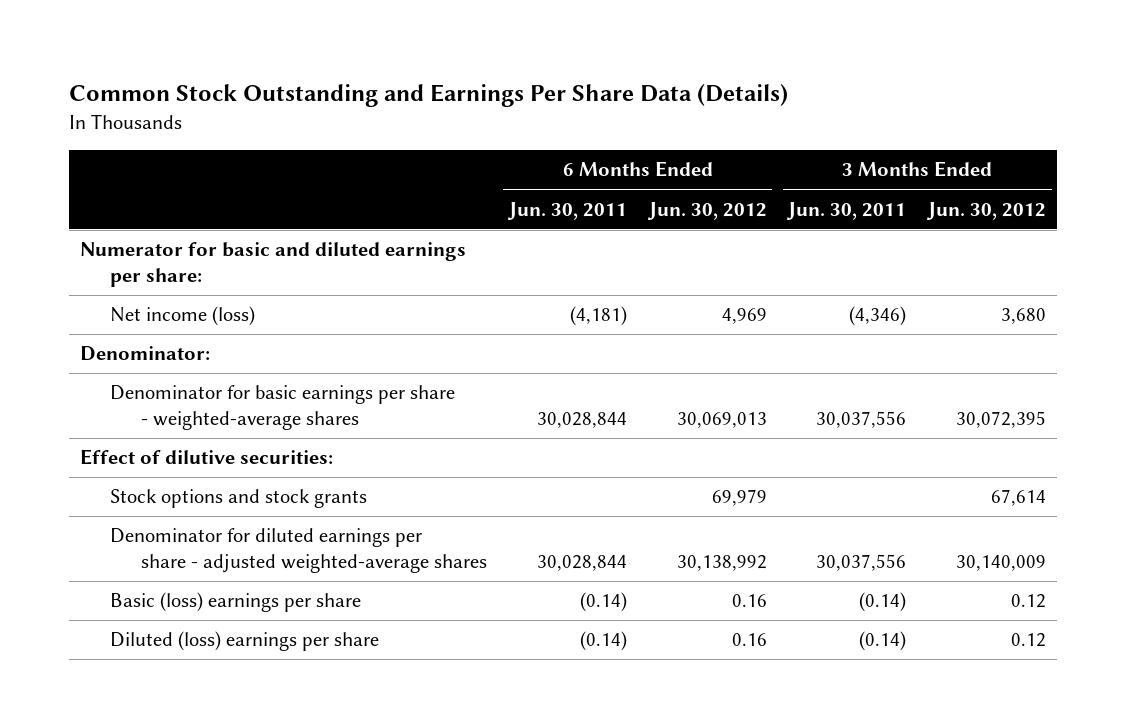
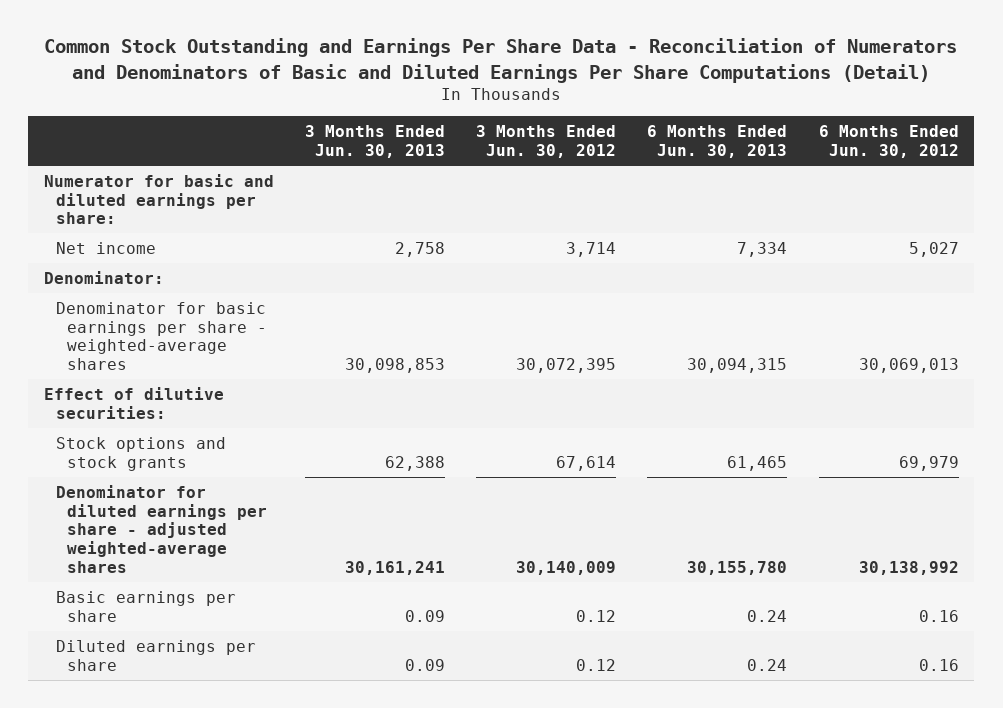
- Common Stock Outstanding and Earnings Per Share Data (Details)
+ Common Stock Outstanding and Earnings Per Share Data - Reconciliation of Numerators and Denominators of Basic and Diluted Earnings Per Share Computations (Detail)
- | 6 Months Ended Jun. 30, 2011 | 6 Months Ended Jun. 30, 2012 | 3 Months Ended Jun. 30, 2011 | 3 Months Ended Jun. 30, 2012
+ | 3 Months Ended Jun. 30, 2013 | 3 Months Ended Jun. 30, 2012 | 6 Months Ended Jun. 30, 2013 | 6 Months Ended Jun. 30, 2012
- Net income (loss) | (4,181) | 4,969 | (4,346) | 3,680
+ Net income | 2,758 | 3,714 | 7,334 | 5,027
- Basic (loss) earnings per share | (0.14) | 0.16 | (0.14) | 0.12
- Diluted (loss) earnings per share | (0.14) | 0.16 | (0.14) | 0.12
+ Basic earnings per share | 0.09 | 0.12 | 0.24 | 0.16
+ Diluted earnings per share | 0.09 | 0.12 | 0.24 | 0.16

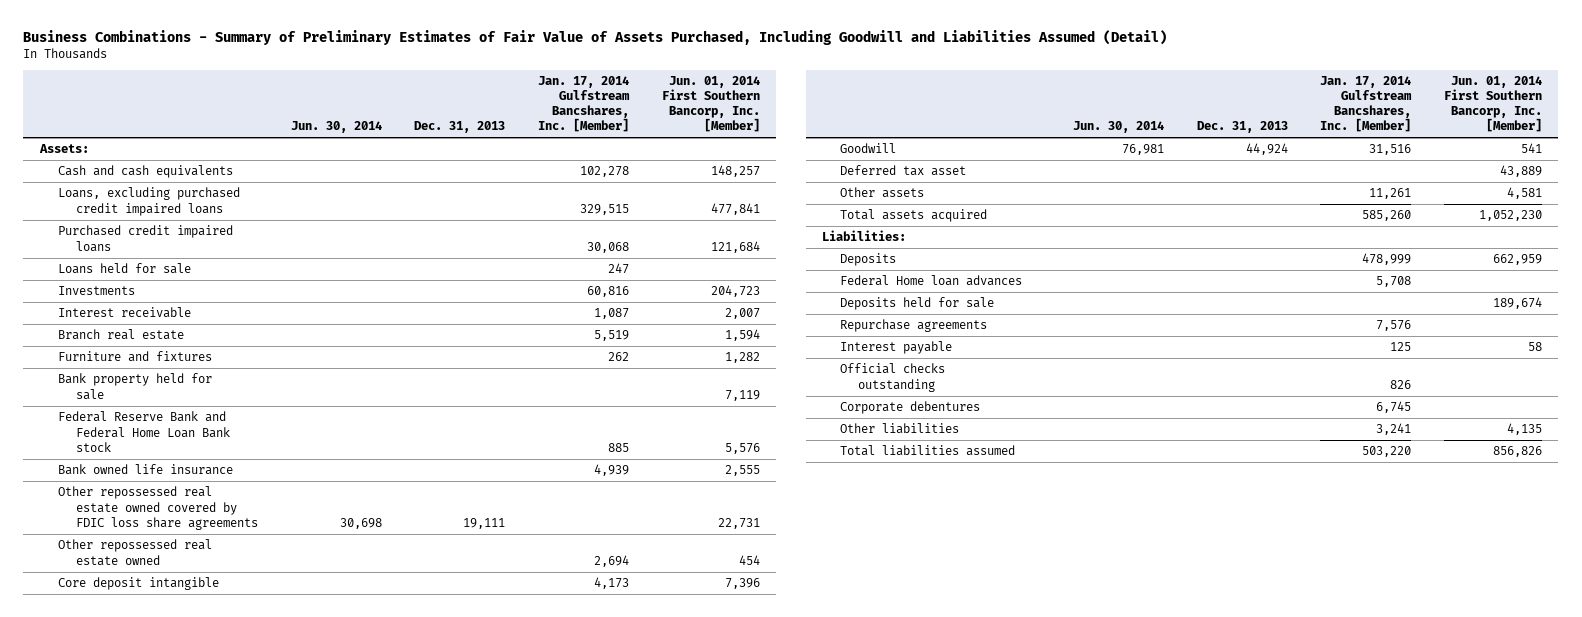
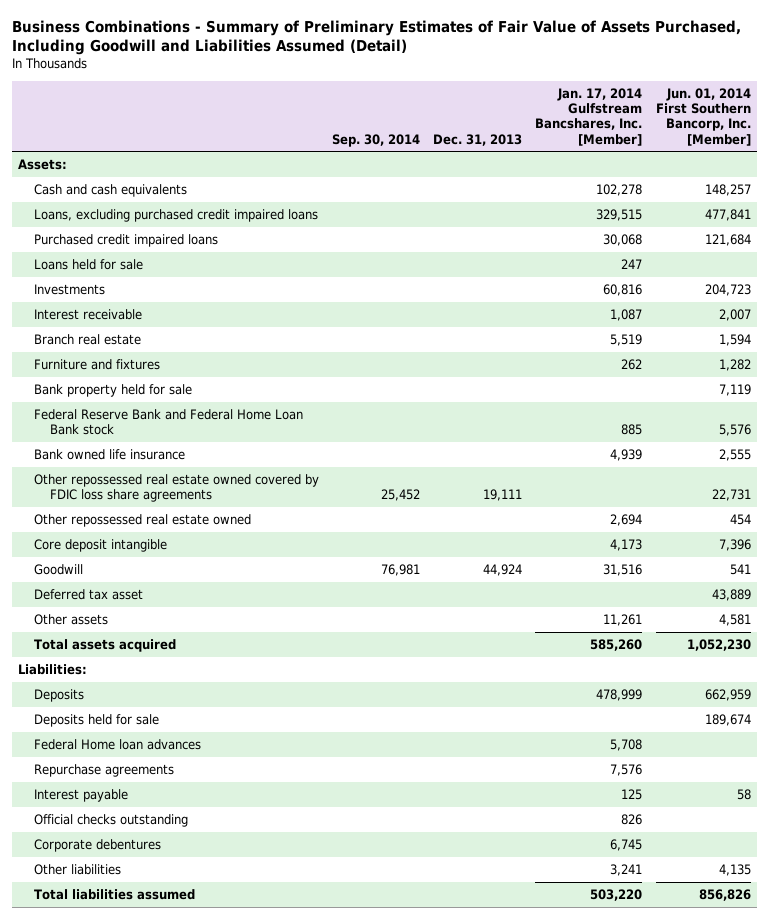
- | Jun. 30, 2014 | Dec. 31, 2013 | Jan. 17, 2014 Gulfstream Bancshares, Inc. [Member] | Jun. 01, 2014 First Southern Bancorp, Inc. [Member]
+ | Sep. 30, 2014 | Dec. 31, 2013 | Jan. 17, 2014 Gulfstream Bancshares, Inc. [Member] | Jun. 01, 2014 First Southern Bancorp, Inc. [Member]
moved down: Federal Home loan advances | | | 5,708 |

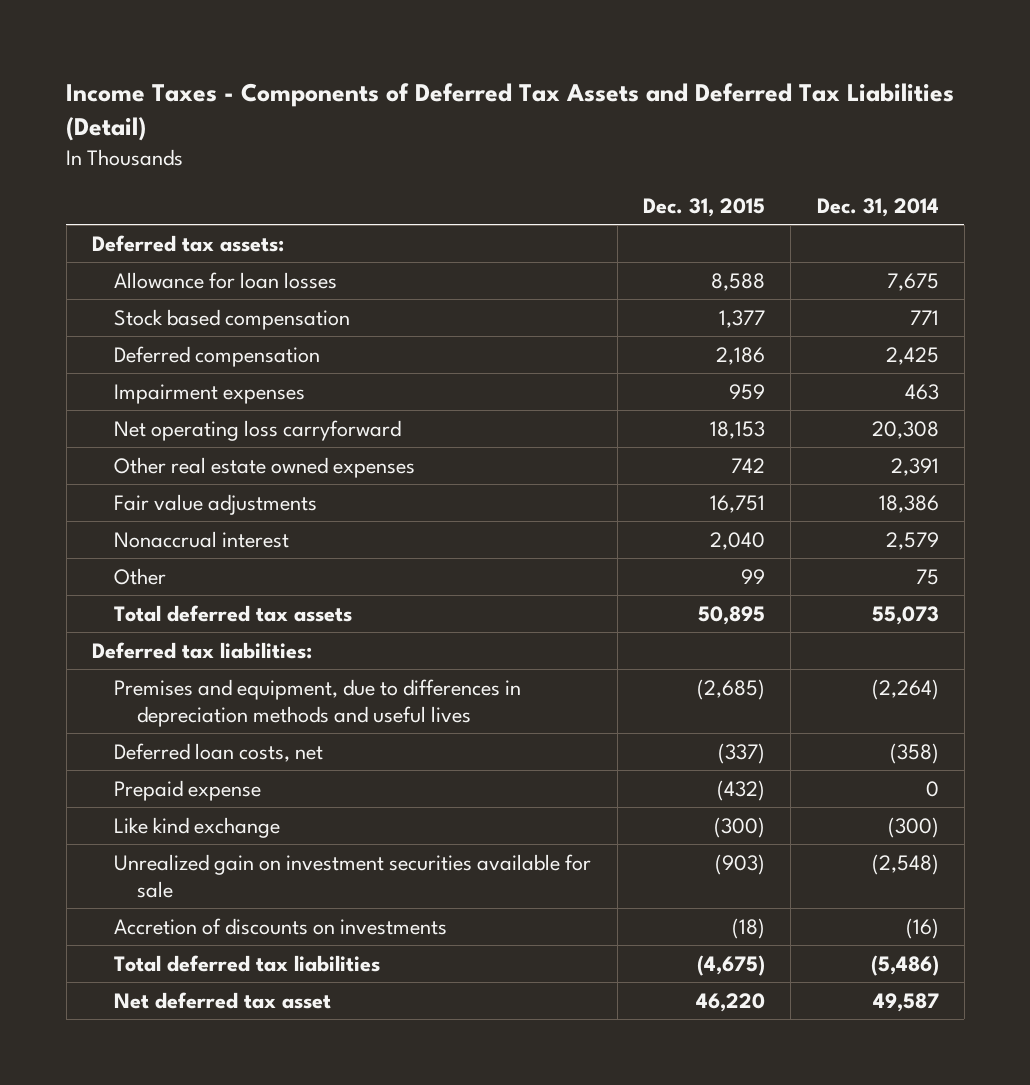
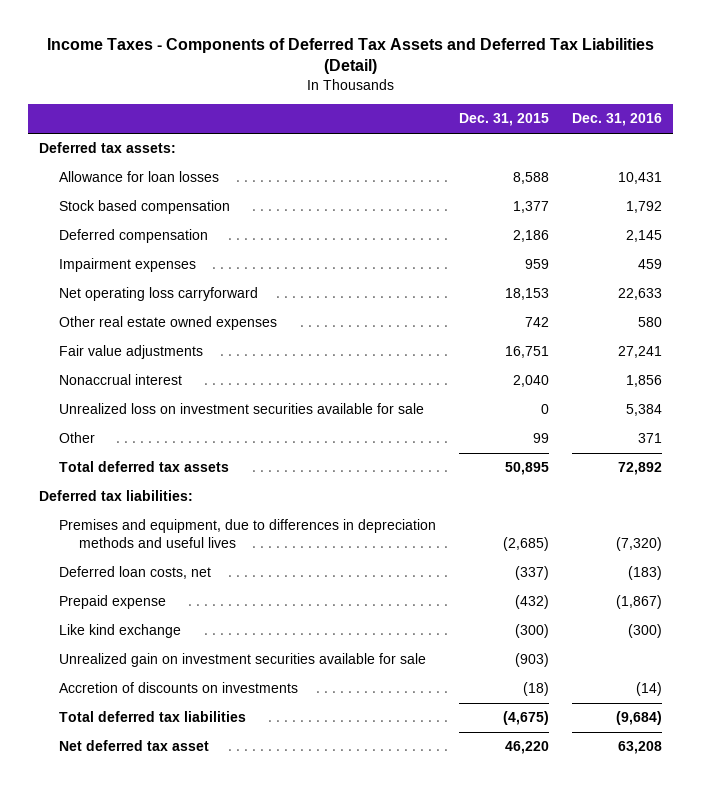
- | Dec. 31, 2015 | Dec. 31, 2014
+ | Dec. 31, 2015 | Dec. 31, 2016
+ Unrealized loss on investment securities available for sale | 0 | 5,384

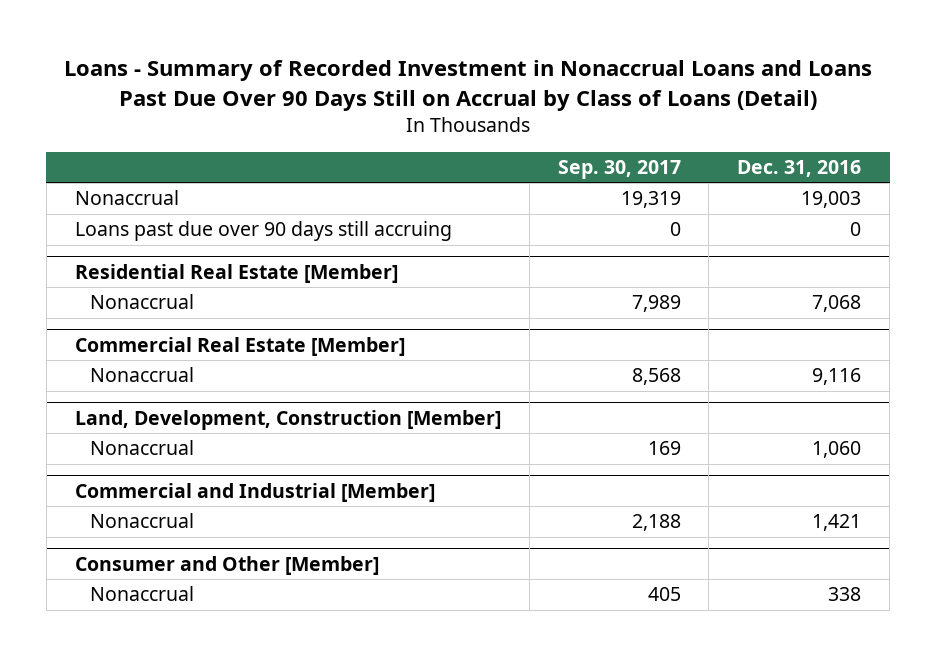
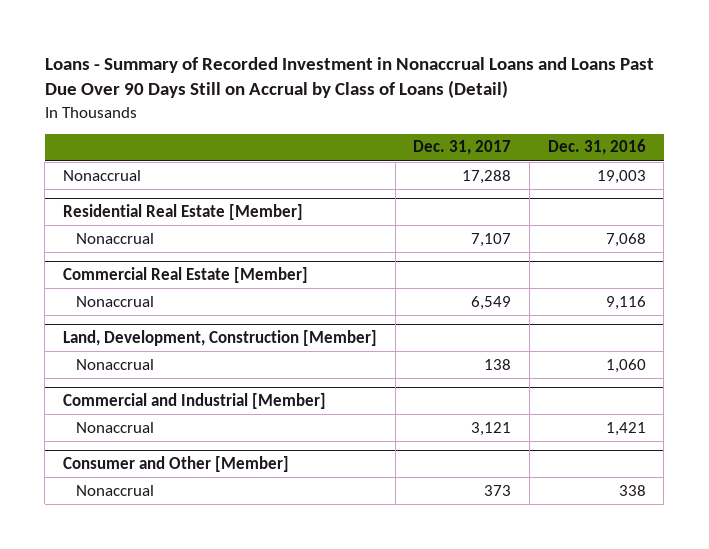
- | Sep. 30, 2017 | Dec. 31, 2016
+ | Dec. 31, 2017 | Dec. 31, 2016
- Loans past due over 90 days still accruing | 0 | 0

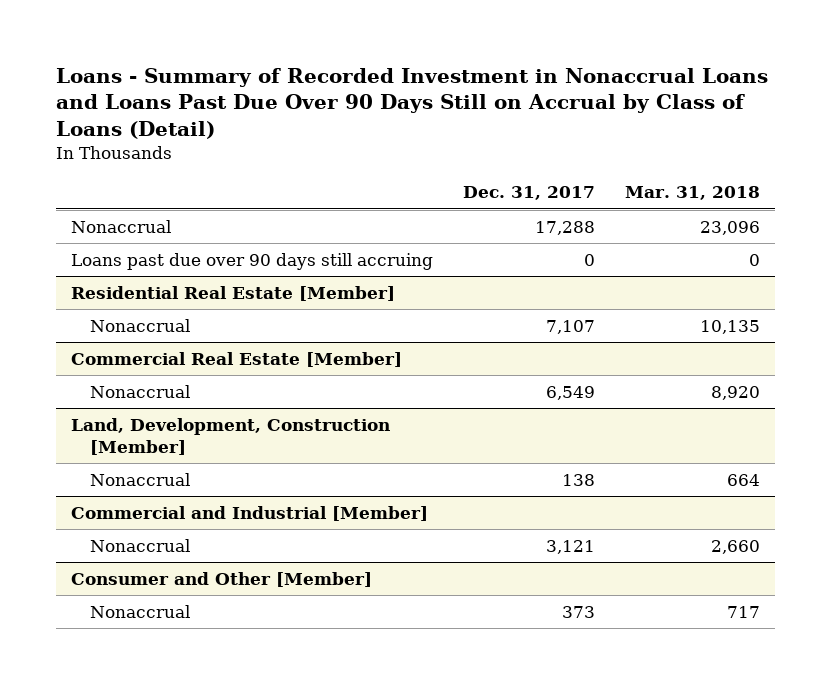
- | Dec. 31, 2017 | Dec. 31, 2016
+ | Dec. 31, 2017 | Mar. 31, 2018
+ Loans past due over 90 days still accruing | 0 | 0

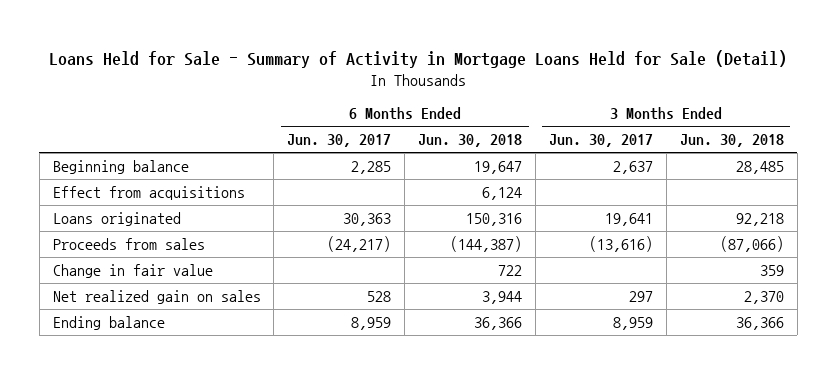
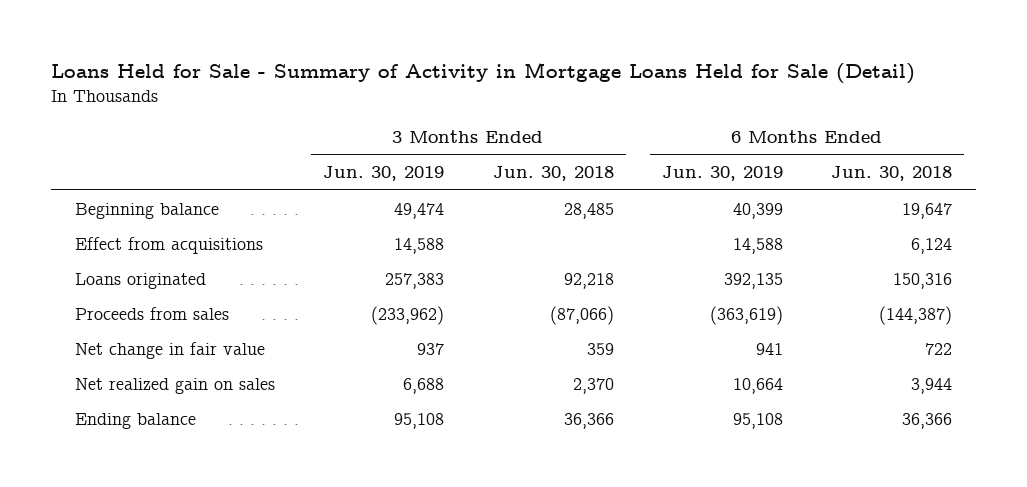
- | 6 Months Ended Jun. 30, 2017 | 6 Months Ended Jun. 30, 2018 | 3 Months Ended Jun. 30, 2017 | 3 Months Ended Jun. 30, 2018
+ | 3 Months Ended Jun. 30, 2019 | 3 Months Ended Jun. 30, 2018 | 6 Months Ended Jun. 30, 2019 | 6 Months Ended Jun. 30, 2018
- Change in fair value | | 722 | | 359
+ Net change in fair value | 937 | 359 | 941 | 722

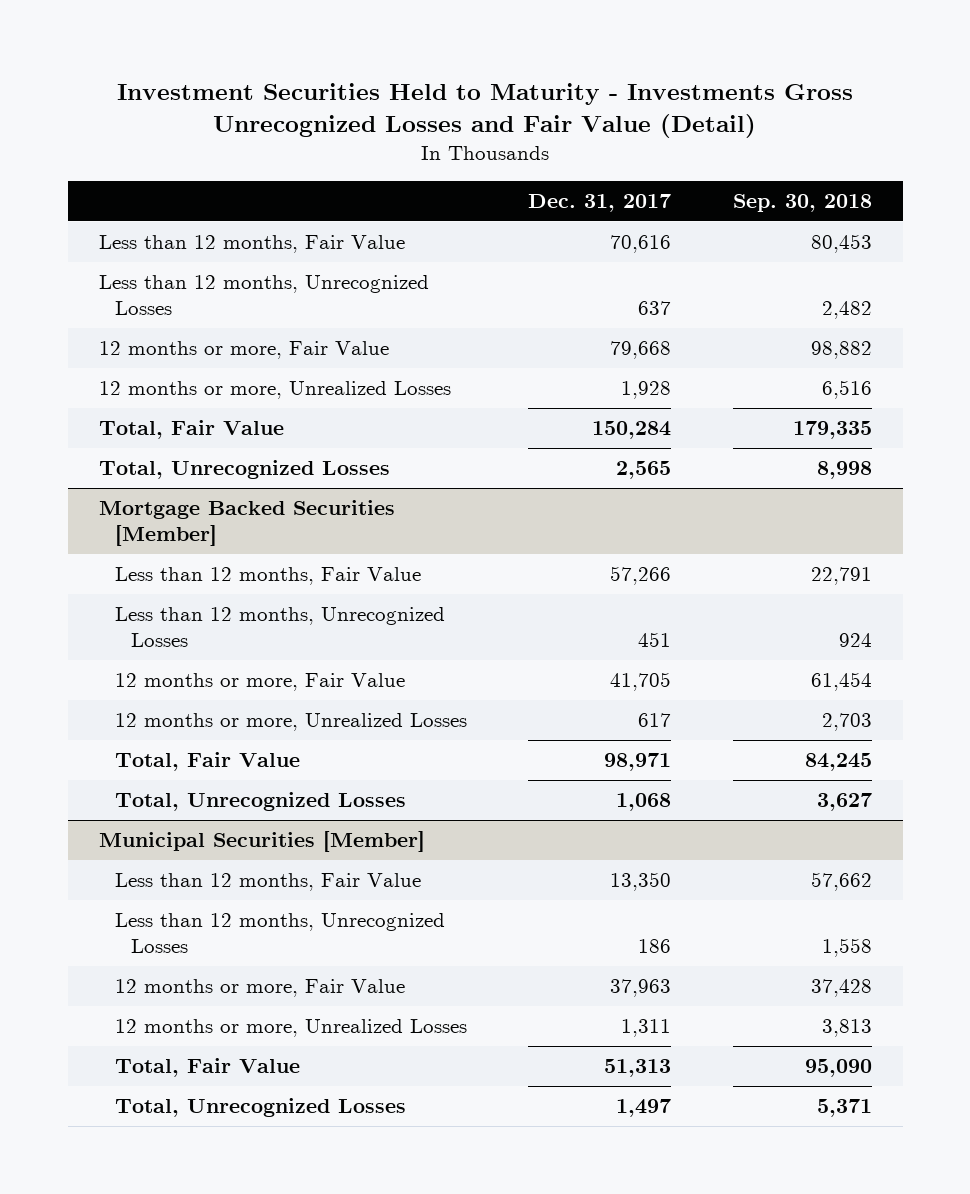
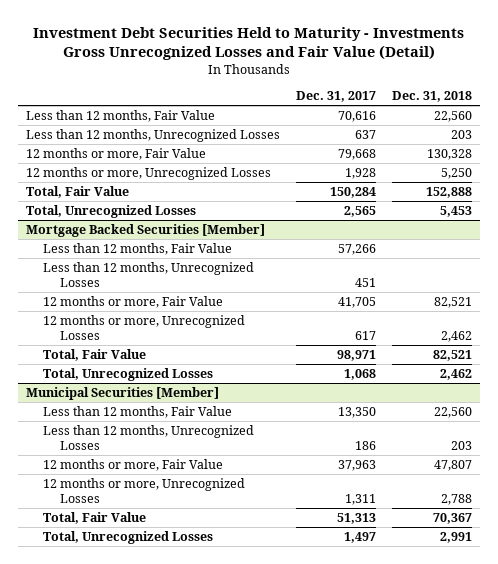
- Investment Securities Held to Maturity - Investments Gross Unrecognized Losses and Fair Value (Detail)
+ Investment Debt Securities Held to Maturity - Investments Gross Unrecognized Losses and Fair Value (Detail)
- | Dec. 31, 2017 | Sep. 30, 2018
+ | Dec. 31, 2017 | Dec. 31, 2018
- 12 months or more, Unrealized Losses | 1,928 | 6,516
+ 12 months or more, Unrecognized Losses | 1,928 | 5,250
@ Mortgage Backed Securities [Member]
- 12 months or more, Unrealized Losses | 617 | 2,703
+ 12 months or more, Unrecognized Losses | 617 | 2,462
@ Municipal Securities [Member]
- 12 months or more, Unrealized Losses | 1,311 | 3,813
+ 12 months or more, Unrecognized Losses | 1,311 | 2,788

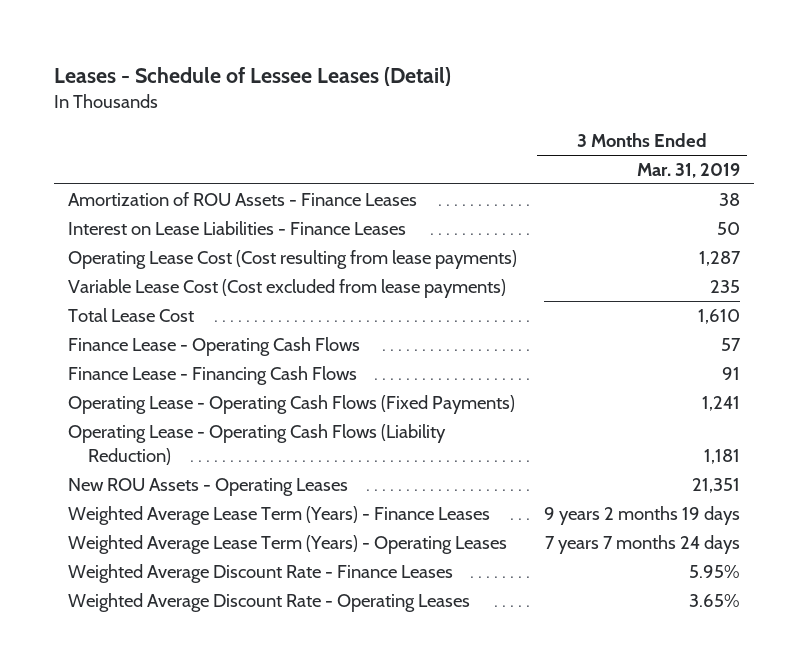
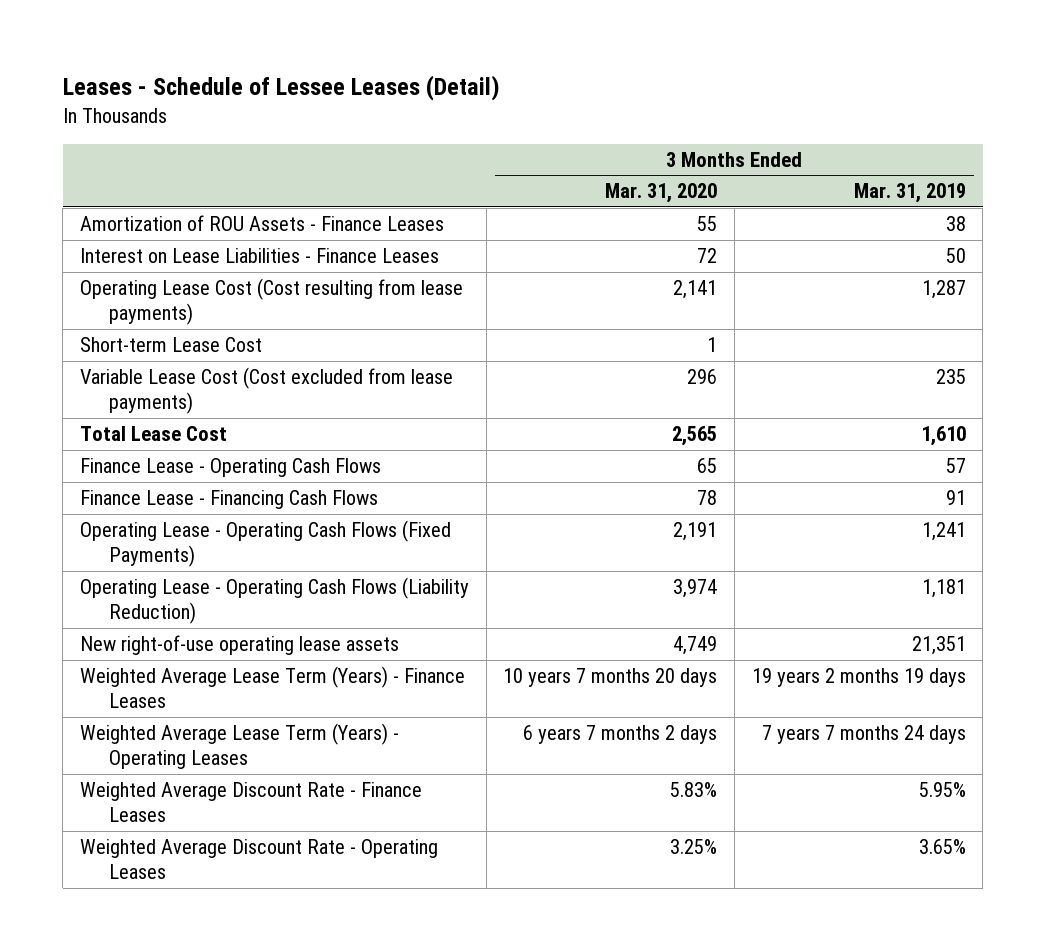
- | 3 Months Ended Mar. 31, 2019
+ | 3 Months Ended Mar. 31, 2020 | 3 Months Ended Mar. 31, 2019
+ Short-term Lease Cost | 1 |
- New ROU Assets - Operating Leases | 21,351
- Weighted Average Lease Term (Years) - Finance Leases | 9 years 2 months 19 days
+ New right-of-use operating lease assets | 4,749 | 21,351
+ Weighted Average Lease Term (Years) - Finance Leases | 10 years 7 months 20 days | 19 years 2 months 19 days

